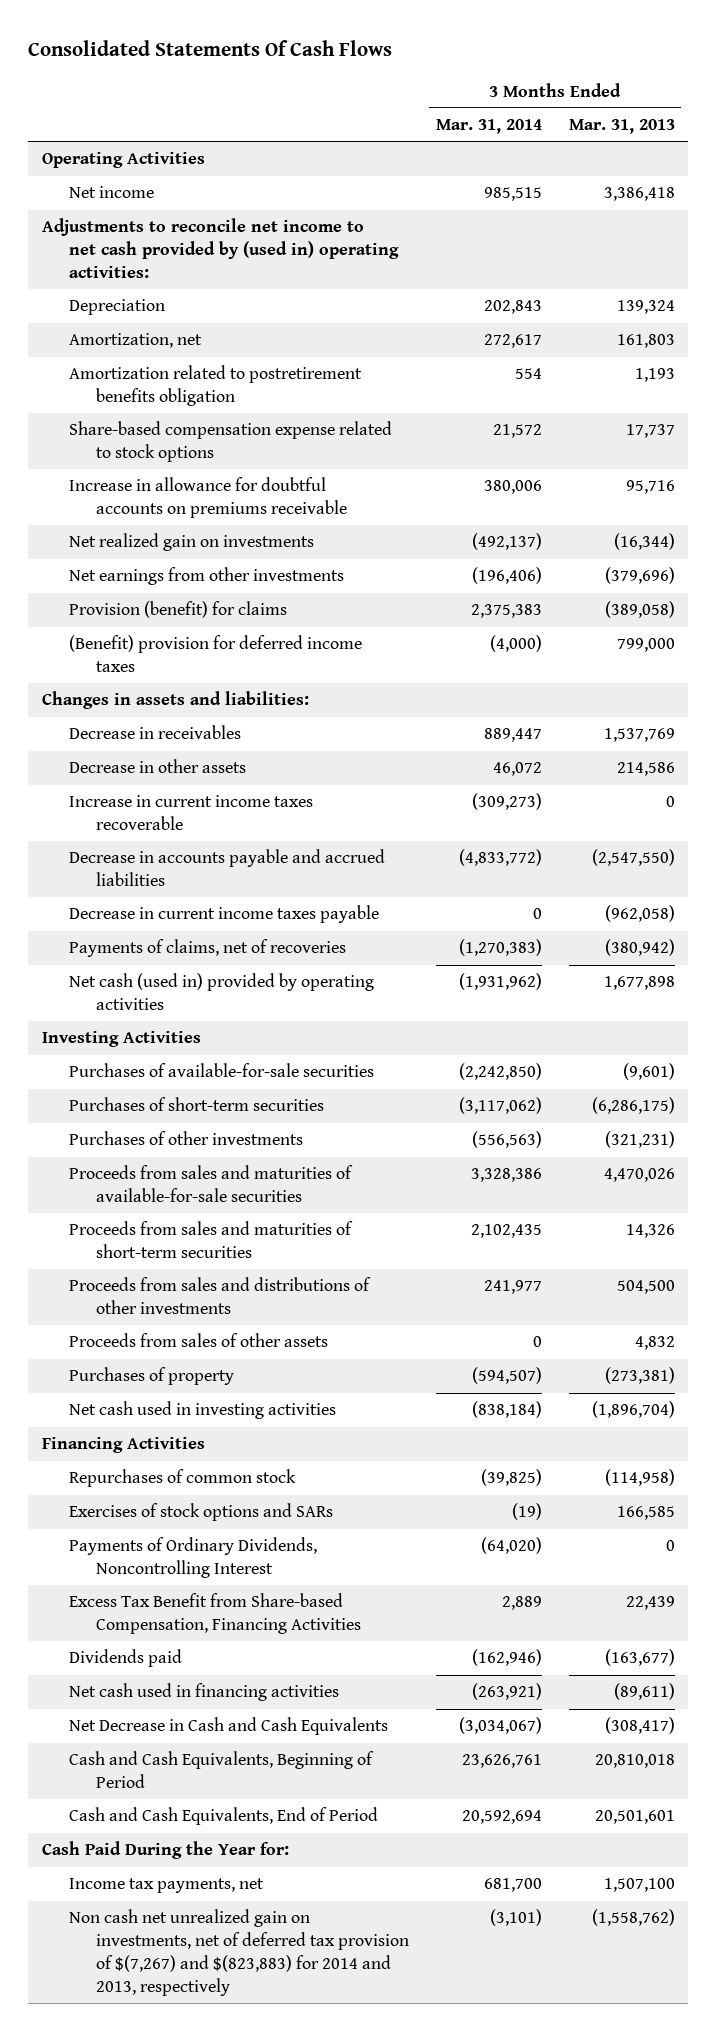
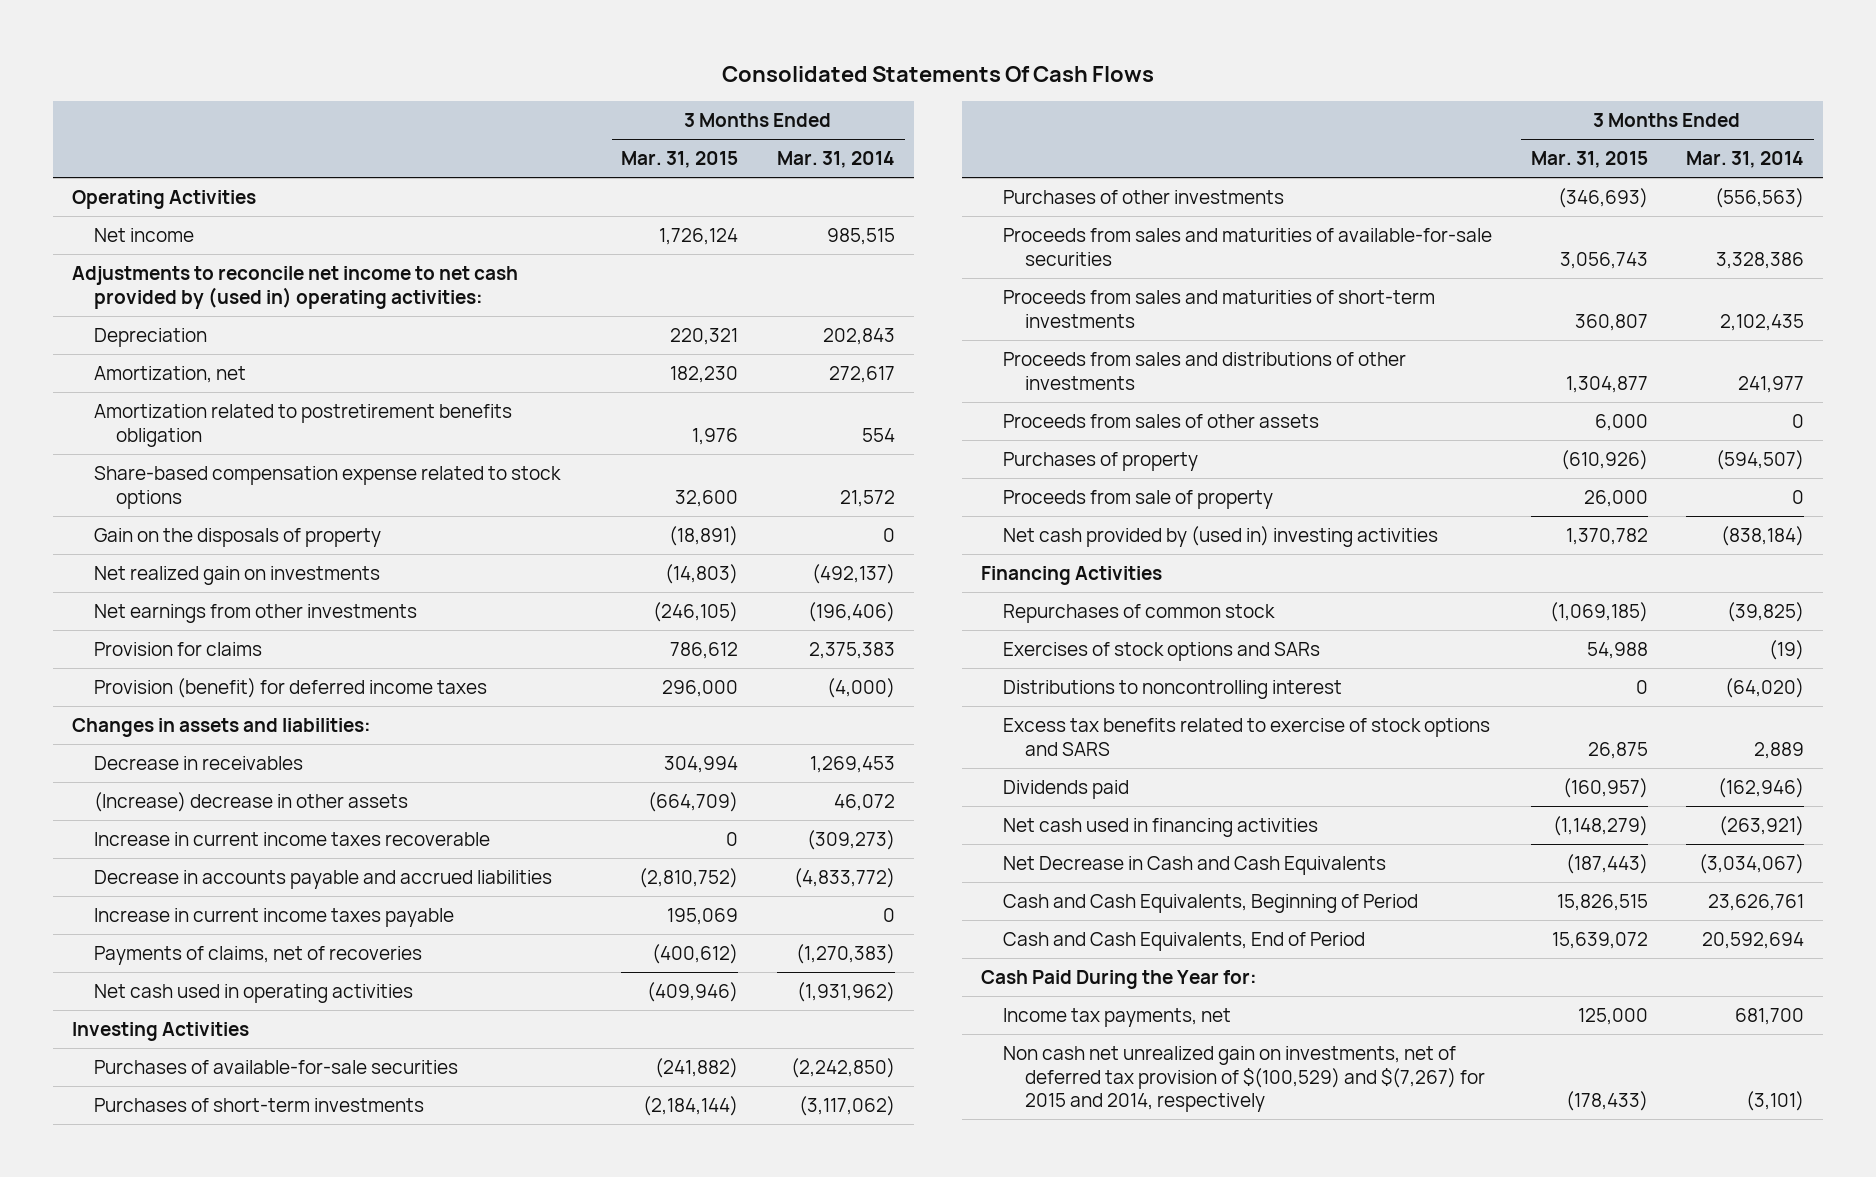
- | 3 Months Ended Mar. 31, 2014 | 3 Months Ended Mar. 31, 2013
+ | 3 Months Ended Mar. 31, 2015 | 3 Months Ended Mar. 31, 2014
- Increase in allowance for doubtful accounts on premiums receivable | 380,006 | 95,716
+ Gain on the disposals of property | (18,891) | 0
- Provision (benefit) for claims | 2,375,383 | (389,058)
- (Benefit) provision for deferred income taxes | (4,000) | 799,000
+ Provision for claims | 786,612 | 2,375,383
+ Provision (benefit) for deferred income taxes | 296,000 | (4,000)
- Decrease in receivables | 889,447 | 1,537,769
- Decrease in other assets | 46,072 | 214,586
+ Decrease in receivables | 304,994 | 1,269,453
+ (Increase) decrease in other assets | (664,709) | 46,072
- Decrease in current income taxes payable | 0 | (962,058)
+ Increase in current income taxes payable | 195,069 | 0
- Net cash (used in) provided by operating activities | (1,931,962) | 1,677,898
+ Net cash used in operating activities | (409,946) | (1,931,962)
- Purchases of short-term securities | (3,117,062) | (6,286,175)
+ Purchases of short-term investments | (2,184,144) | (3,117,062)
- Proceeds from sales and maturities of short-term securities | 2,102,435 | 14,326
+ Proceeds from sales and maturities of short-term investments | 360,807 | 2,102,435
- Net cash used in investing activities | (838,184) | (1,896,704)
+ Proceeds from sale of property | 26,000 | 0
+ Net cash provided by (used in) investing activities | 1,370,782 | (838,184)
- Payments of Ordinary Dividends, Noncontrolling Interest | (64,020) | 0
- Excess Tax Benefit from Share-based Compensation, Financing Activities | 2,889 | 22,439
+ Distributions to noncontrolling interest | 0 | (64,020)
+ Excess tax benefits related to exercise of stock options and SARS | 26,875 | 2,889
- Non cash net unrealized gain on investments, net of deferred tax provision of $(7,267) and $(823,883) for 2014 and 2013, respectively | (3,101) | (1,558,762)
+ Non cash net unrealized gain on investments, net of deferred tax provision of $(100,529) and $(7,267) for 2015 and 2014, respectively | (178,433) | (3,101)

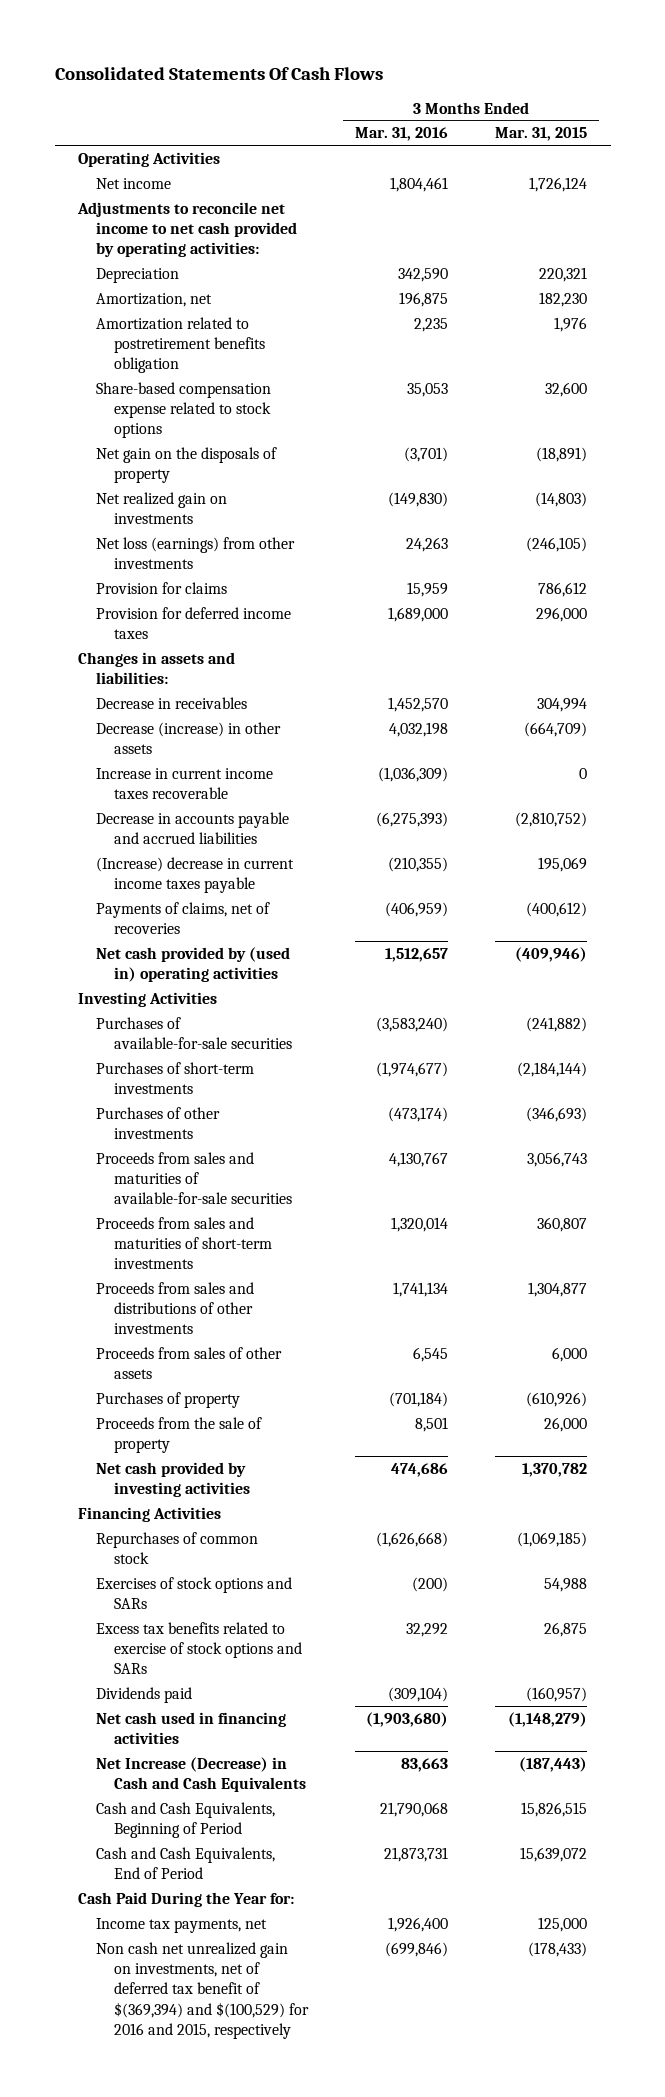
- | 3 Months Ended Mar. 31, 2015 | 3 Months Ended Mar. 31, 2014
+ | 3 Months Ended Mar. 31, 2016 | 3 Months Ended Mar. 31, 2015
- Adjustments to reconcile net income to net cash provided by (used in) operating activities:
+ Adjustments to reconcile net income to net cash provided by operating activities:
- Gain on the disposals of property | (18,891) | 0
+ Net gain on the disposals of property | (3,701) | (18,891)
- Net earnings from other investments | (246,105) | (196,406)
+ Net loss (earnings) from other investments | 24,263 | (246,105)
- Provision (benefit) for deferred income taxes | 296,000 | (4,000)
+ Provision for deferred income taxes | 1,689,000 | 296,000
- (Increase) decrease in other assets | (664,709) | 46,072
+ Decrease (increase) in other assets | 4,032,198 | (664,709)
- Increase in current income taxes payable | 195,069 | 0
+ (Increase) decrease in current income taxes payable | (210,355) | 195,069
- Net cash used in operating activities | (409,946) | (1,931,962)
+ Net cash provided by (used in) operating activities | 1,512,657 | (409,946)
- Proceeds from sale of property | 26,000 | 0
- Net cash provided by (used in) investing activities | 1,370,782 | (838,184)
+ Proceeds from the sale of property | 8,501 | 26,000
+ Net cash provided by investing activities | 474,686 | 1,370,782
- Distributions to noncontrolling interest | 0 | (64,020)
- Excess tax benefits related to exercise of stock options and SARS | 26,875 | 2,889
+ Excess tax benefits related to exercise of stock options and SARs | 32,292 | 26,875
- Net Decrease in Cash and Cash Equivalents | (187,443) | (3,034,067)
+ Net Increase (Decrease) in Cash and Cash Equivalents | 83,663 | (187,443)
- Non cash net unrealized gain on investments, net of deferred tax provision of $(100,529) and $(7,267) for 2015 and 2014, respectively | (178,433) | (3,101)
+ Non cash net unrealized gain on investments, net of deferred tax benefit of $(369,394) and $(100,529) for 2016 and 2015, respectively | (699,846) | (178,433)

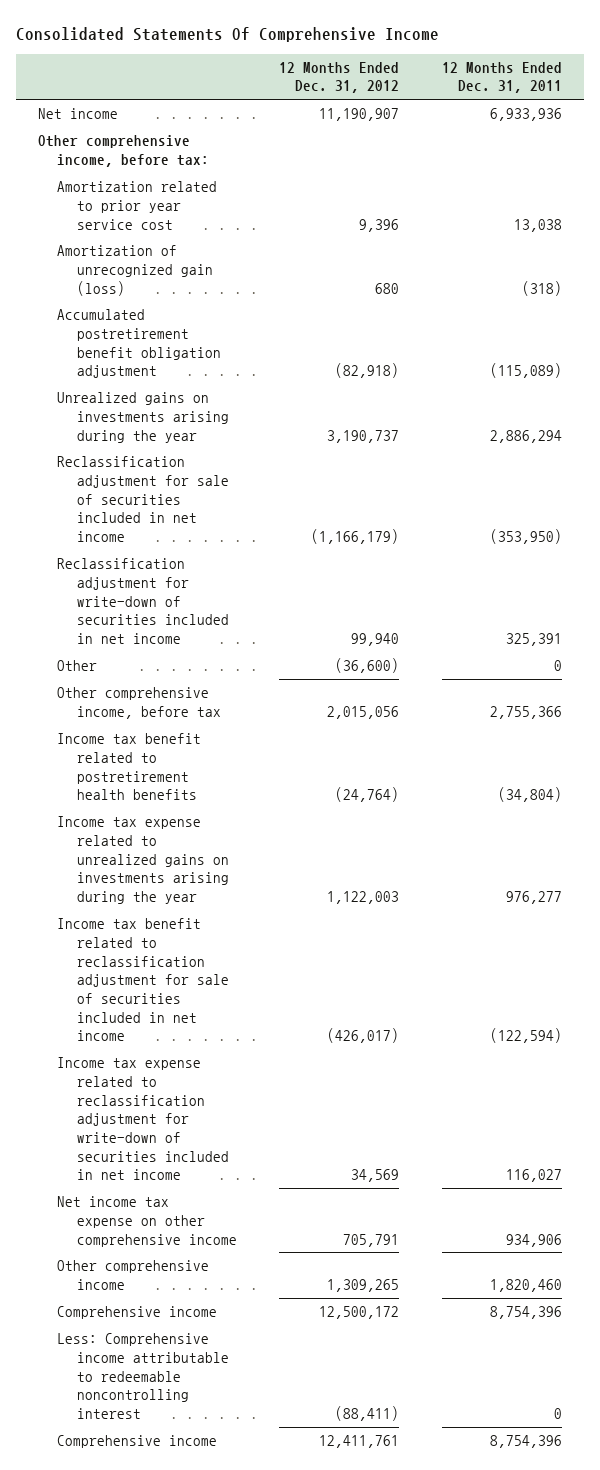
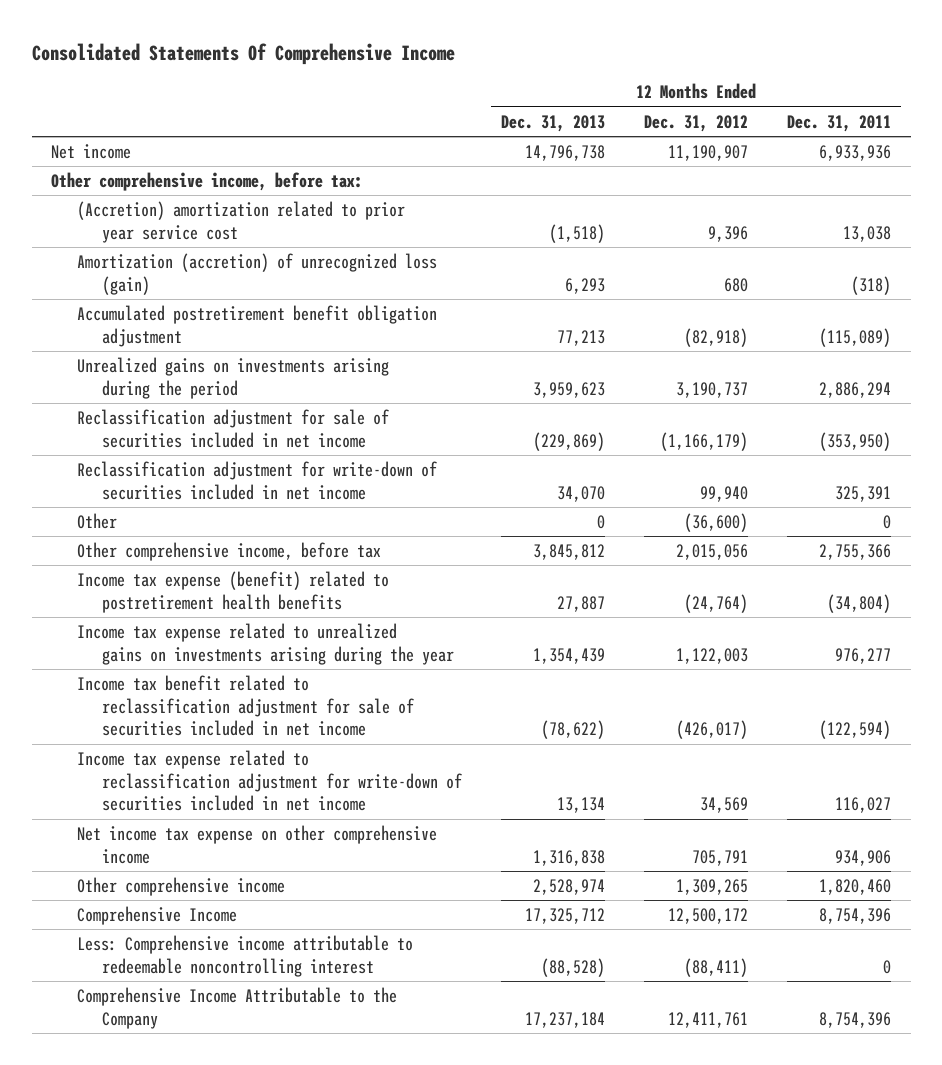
- | 12 Months Ended Dec. 31, 2012 | 12 Months Ended Dec. 31, 2011
+ | 12 Months Ended Dec. 31, 2013 | 12 Months Ended Dec. 31, 2012 | 12 Months Ended Dec. 31, 2011
- Amortization related to prior year service cost | 9,396 | 13,038
- Amortization of unrecognized gain (loss) | 680 | (318)
+ (Accretion) amortization related to prior year service cost | (1,518) | 9,396 | 13,038
+ Amortization (accretion) of unrecognized loss (gain) | 6,293 | 680 | (318)
- Unrealized gains on investments arising during the year | 3,190,737 | 2,886,294
+ Unrealized gains on investments arising during the period | 3,959,623 | 3,190,737 | 2,886,294
- Income tax benefit related to postretirement health benefits | (24,764) | (34,804)
+ Income tax expense (benefit) related to postretirement health benefits | 27,887 | (24,764) | (34,804)
- Comprehensive income | 12,500,172 | 8,754,396
+ Comprehensive Income | 17,325,712 | 12,500,172 | 8,754,396
- Comprehensive income | 12,411,761 | 8,754,396
+ Comprehensive Income Attributable to the Company | 17,237,184 | 12,411,761 | 8,754,396

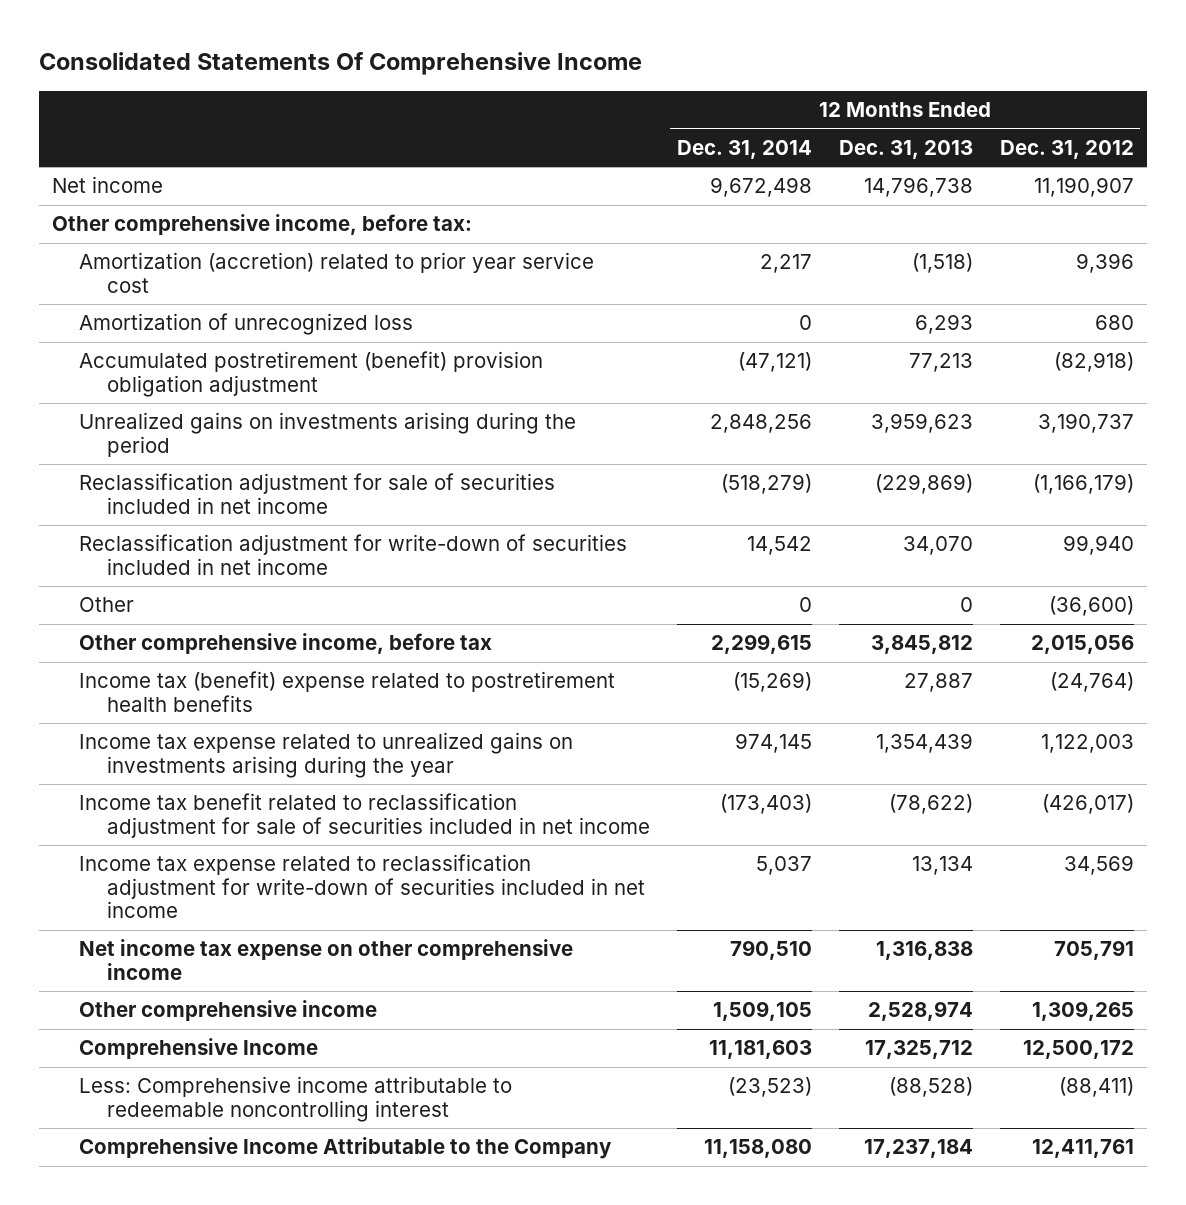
- | 12 Months Ended Dec. 31, 2013 | 12 Months Ended Dec. 31, 2012 | 12 Months Ended Dec. 31, 2011
+ | 12 Months Ended Dec. 31, 2014 | 12 Months Ended Dec. 31, 2013 | 12 Months Ended Dec. 31, 2012
- (Accretion) amortization related to prior year service cost | (1,518) | 9,396 | 13,038
- Amortization (accretion) of unrecognized loss (gain) | 6,293 | 680 | (318)
- Accumulated postretirement benefit obligation adjustment | 77,213 | (82,918) | (115,089)
+ Amortization (accretion) related to prior year service cost | 2,217 | (1,518) | 9,396
+ Amortization of unrecognized loss | 0 | 6,293 | 680
+ Accumulated postretirement (benefit) provision obligation adjustment | (47,121) | 77,213 | (82,918)
- Income tax expense (benefit) related to postretirement health benefits | 27,887 | (24,764) | (34,804)
+ Income tax (benefit) expense related to postretirement health benefits | (15,269) | 27,887 | (24,764)

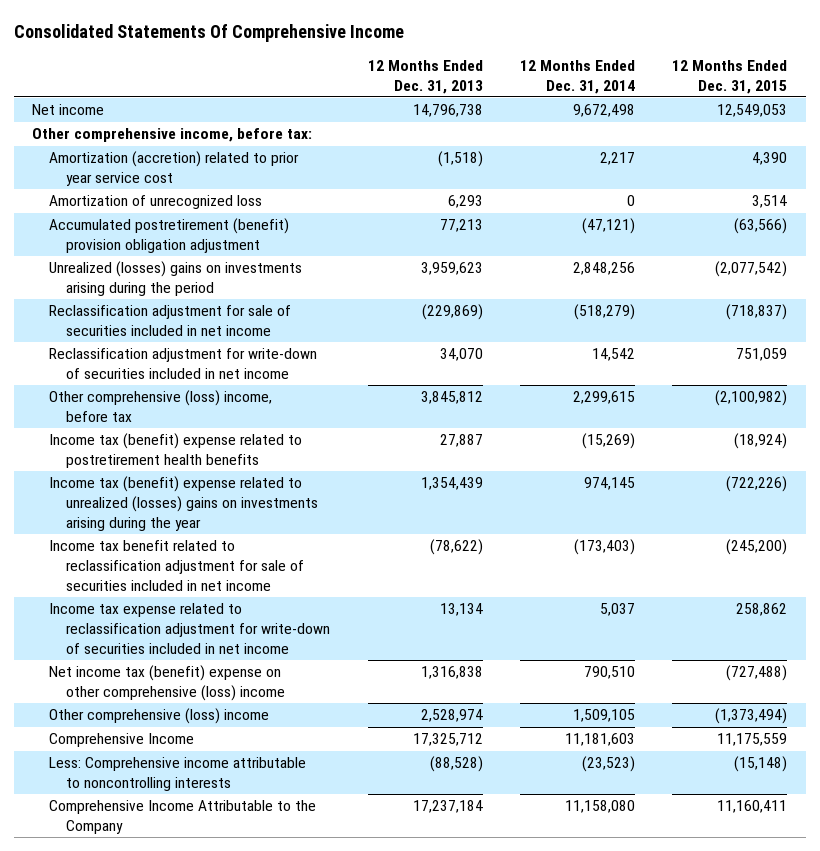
- | 12 Months Ended Dec. 31, 2014 | 12 Months Ended Dec. 31, 2013 | 12 Months Ended Dec. 31, 2012
+ | 12 Months Ended Dec. 31, 2013 | 12 Months Ended Dec. 31, 2014 | 12 Months Ended Dec. 31, 2015
- Unrealized gains on investments arising during the period | 2,848,256 | 3,959,623 | 3,190,737
+ Unrealized (losses) gains on investments arising during the period | 3,959,623 | 2,848,256 | (2,077,542)
- Other | 0 | 0 | (36,600)
- Other comprehensive income, before tax | 2,299,615 | 3,845,812 | 2,015,056
+ Other comprehensive (loss) income, before tax | 3,845,812 | 2,299,615 | (2,100,982)
- Income tax expense related to unrealized gains on investments arising during the year | 974,145 | 1,354,439 | 1,122,003
+ Income tax (benefit) expense related to unrealized (losses) gains on investments arising during the year | 1,354,439 | 974,145 | (722,226)
- Net income tax expense on other comprehensive income | 790,510 | 1,316,838 | 705,791
- Other comprehensive income | 1,509,105 | 2,528,974 | 1,309,265
+ Net income tax (benefit) expense on other comprehensive (loss) income | 1,316,838 | 790,510 | (727,488)
+ Other comprehensive (loss) income | 2,528,974 | 1,509,105 | (1,373,494)
- Less: Comprehensive income attributable to redeemable noncontrolling interest | (23,523) | (88,528) | (88,411)
+ Less: Comprehensive income attributable to noncontrolling interests | (88,528) | (23,523) | (15,148)

